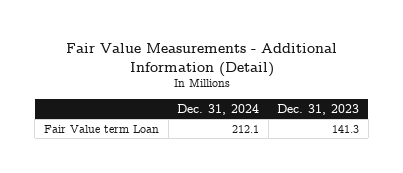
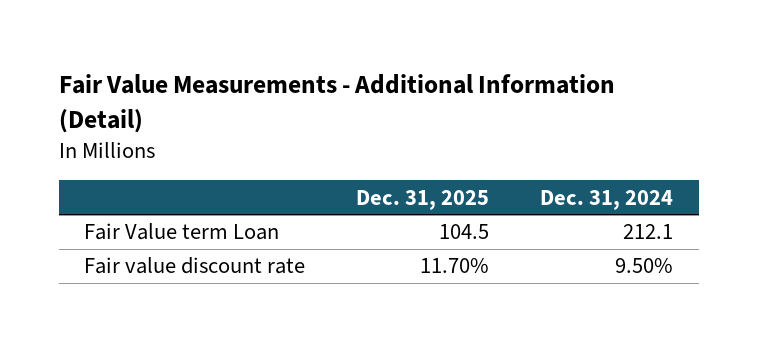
- | Dec. 31, 2024 | Dec. 31, 2023
+ | Dec. 31, 2025 | Dec. 31, 2024
+ Fair value discount rate | 11.70% | 9.50%

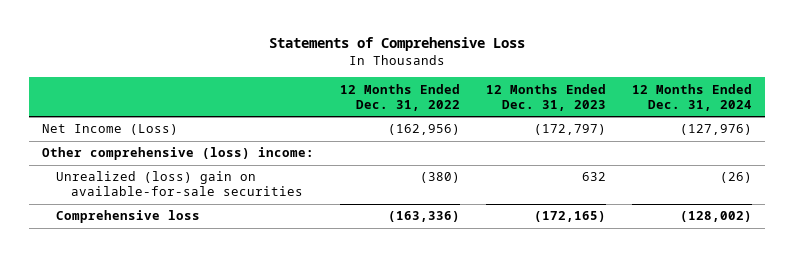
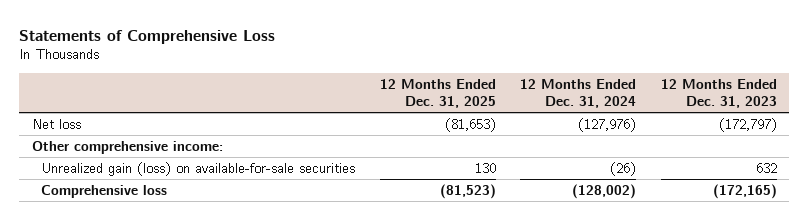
- | 12 Months Ended Dec. 31, 2022 | 12 Months Ended Dec. 31, 2023 | 12 Months Ended Dec. 31, 2024
+ | 12 Months Ended Dec. 31, 2025 | 12 Months Ended Dec. 31, 2024 | 12 Months Ended Dec. 31, 2023
- Net Income (Loss) | (162,956) | (172,797) | (127,976)
- Other comprehensive (loss) income:
- Unrealized (loss) gain on available-for-sale securities | (380) | 632 | (26)
+ Net loss | (81,653) | (127,976) | (172,797)
+ Other comprehensive income:
+ Unrealized gain (loss) on available-for-sale securities | 130 | (26) | 632

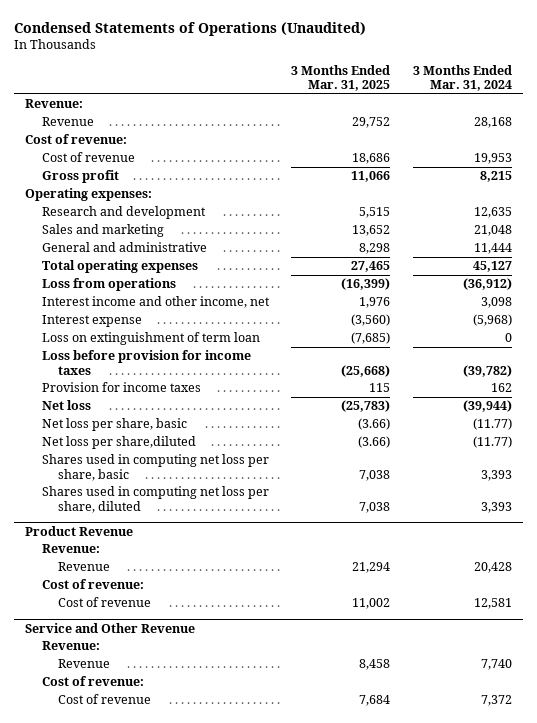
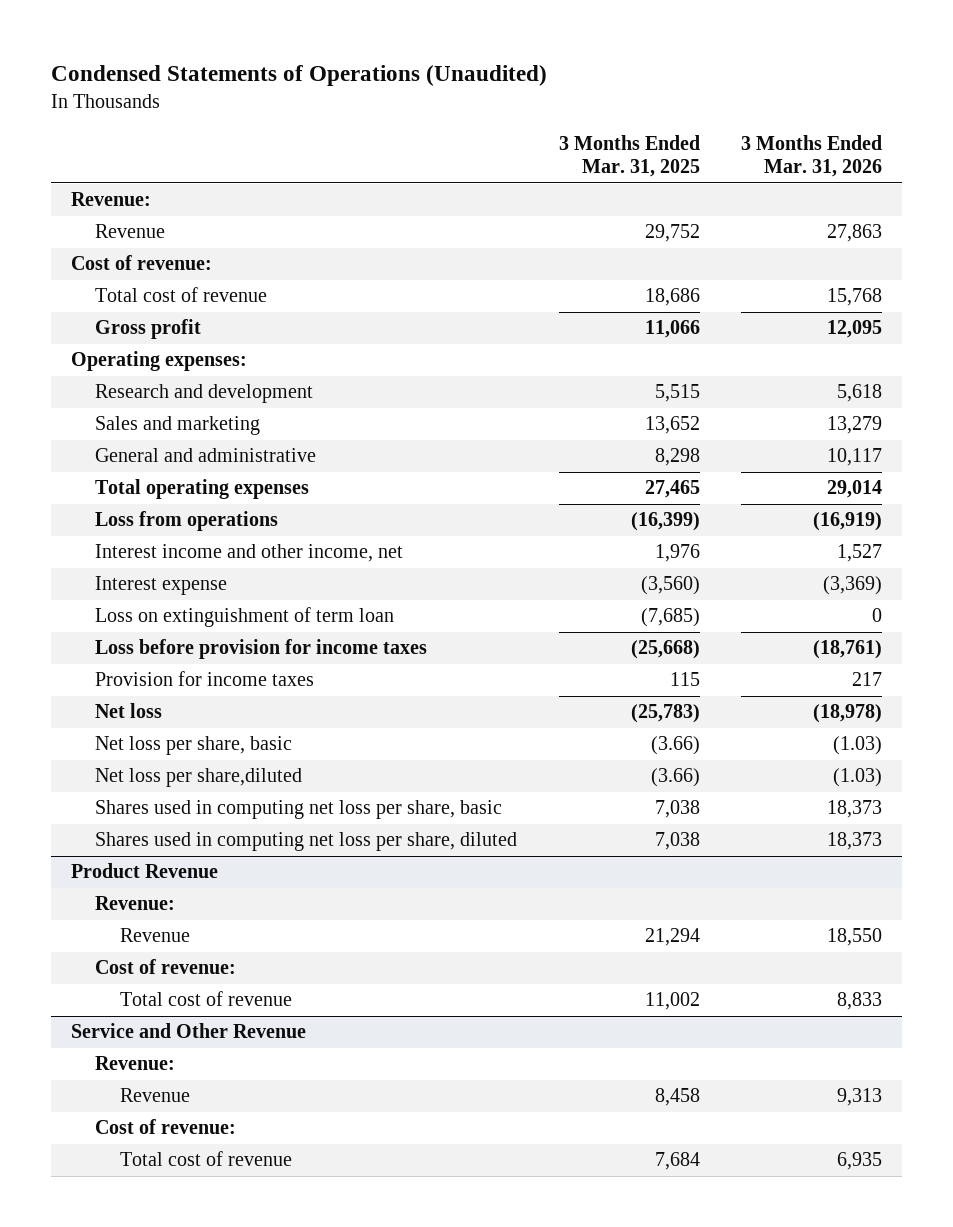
- | 3 Months Ended Mar. 31, 2025 | 3 Months Ended Mar. 31, 2024
+ | 3 Months Ended Mar. 31, 2025 | 3 Months Ended Mar. 31, 2026
- Cost of revenue | 18,686 | 19,953
+ Total cost of revenue | 18,686 | 15,768
@ Product Revenue
- Cost of revenue | 11,002 | 12,581
+ Total cost of revenue | 11,002 | 8,833
@ Service and Other Revenue
- Cost of revenue | 7,684 | 7,372
+ Total cost of revenue | 7,684 | 6,935

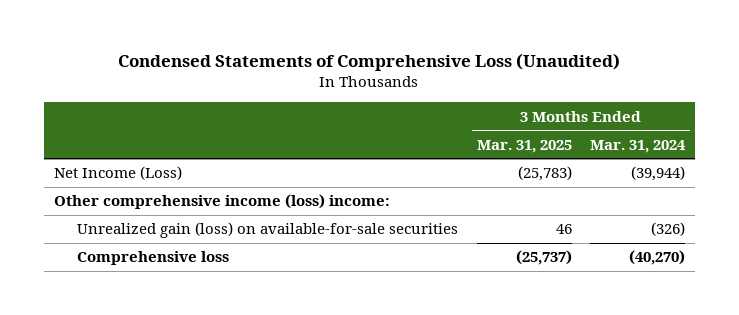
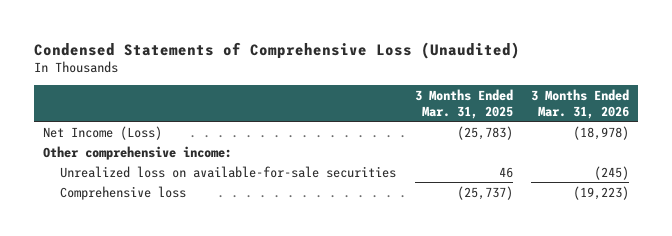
- | 3 Months Ended Mar. 31, 2025 | 3 Months Ended Mar. 31, 2024
+ | 3 Months Ended Mar. 31, 2025 | 3 Months Ended Mar. 31, 2026
- Other comprehensive income (loss) income:
- Unrealized gain (loss) on available-for-sale securities | 46 | (326)
+ Other comprehensive income:
+ Unrealized loss on available-for-sale securities | 46 | (245)

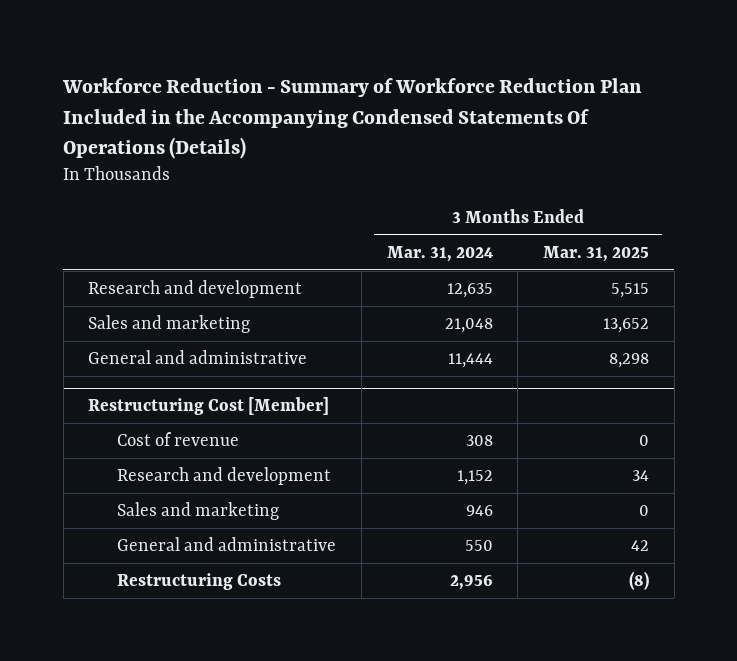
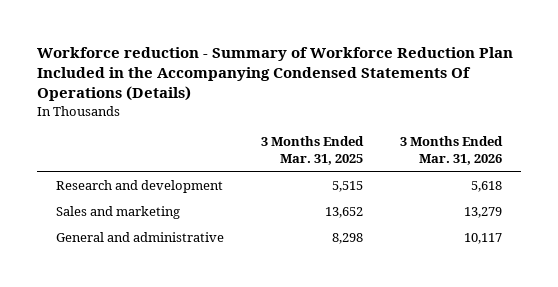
- Workforce Reduction - Summary of Workforce Reduction Plan Included in the Accompanying Condensed Statements Of Operations (Details)
+ Workforce reduction - Summary of Workforce Reduction Plan Included in the Accompanying Condensed Statements Of Operations (Details)
- | 3 Months Ended Mar. 31, 2024 | 3 Months Ended Mar. 31, 2025
+ | 3 Months Ended Mar. 31, 2025 | 3 Months Ended Mar. 31, 2026
- Restructuring Cost [Member]
- Cost of revenue | 308 | 0
- Research and development | 1,152 | 34
- Sales and marketing | 946 | 0
- General and administrative | 550 | 42
- Restructuring Costs | 2,956 | (8)

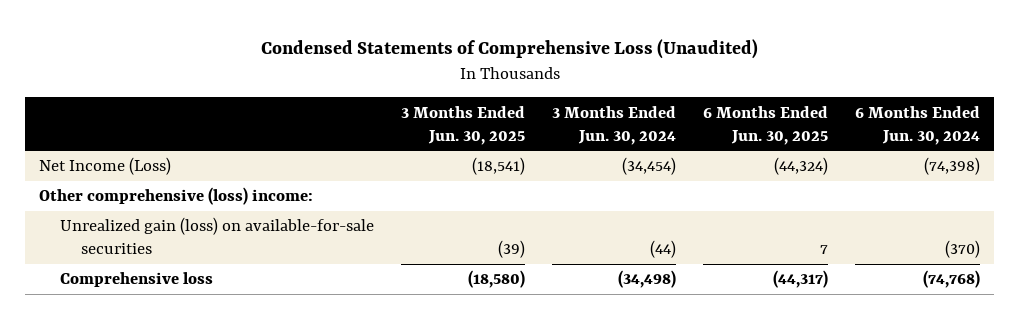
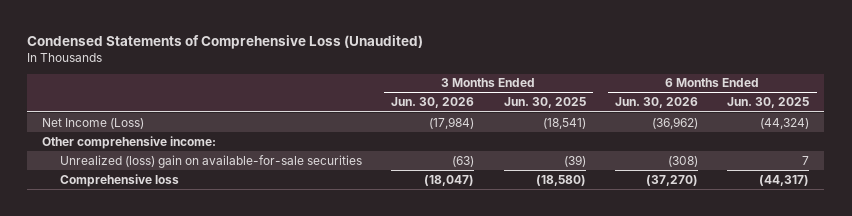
- | 3 Months Ended Jun. 30, 2025 | 3 Months Ended Jun. 30, 2024 | 6 Months Ended Jun. 30, 2025 | 6 Months Ended Jun. 30, 2024
+ | 3 Months Ended Jun. 30, 2026 | 3 Months Ended Jun. 30, 2025 | 6 Months Ended Jun. 30, 2026 | 6 Months Ended Jun. 30, 2025
- Other comprehensive (loss) income:
- Unrealized gain (loss) on available-for-sale securities | (39) | (44) | 7 | (370)
+ Other comprehensive income:
+ Unrealized (loss) gain on available-for-sale securities | (63) | (39) | (308) | 7

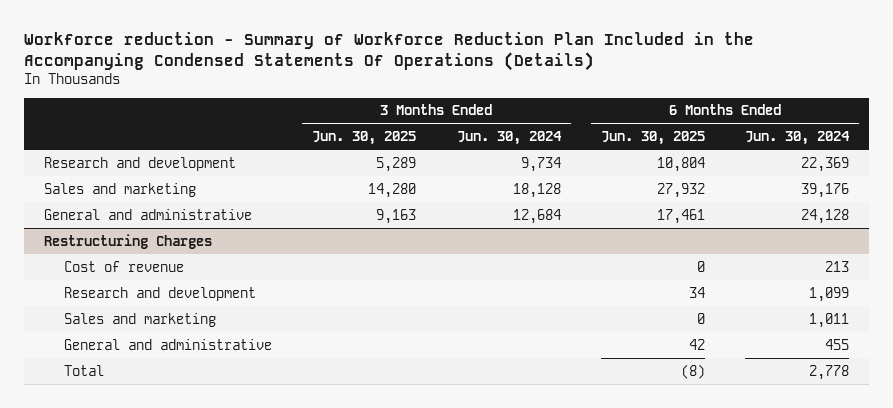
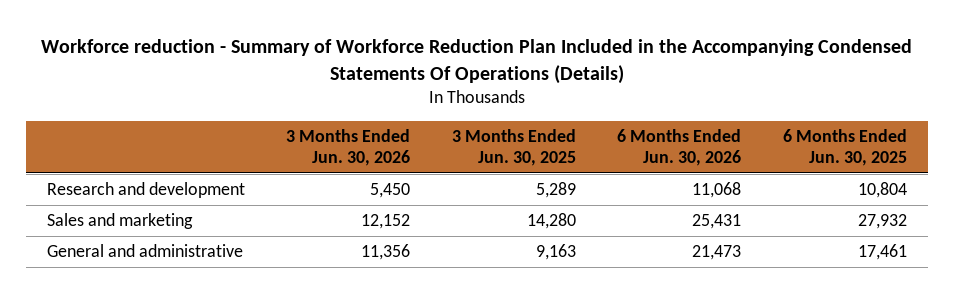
- | 3 Months Ended Jun. 30, 2025 | 3 Months Ended Jun. 30, 2024 | 6 Months Ended Jun. 30, 2025 | 6 Months Ended Jun. 30, 2024
+ | 3 Months Ended Jun. 30, 2026 | 3 Months Ended Jun. 30, 2025 | 6 Months Ended Jun. 30, 2026 | 6 Months Ended Jun. 30, 2025
- Restructuring Charges
- Cost of revenue | | | 0 | 213
- Research and development | | | 34 | 1,099
- Sales and marketing | | | 0 | 1,011
- General and administrative | | | 42 | 455
- Total | | | (8) | 2,778

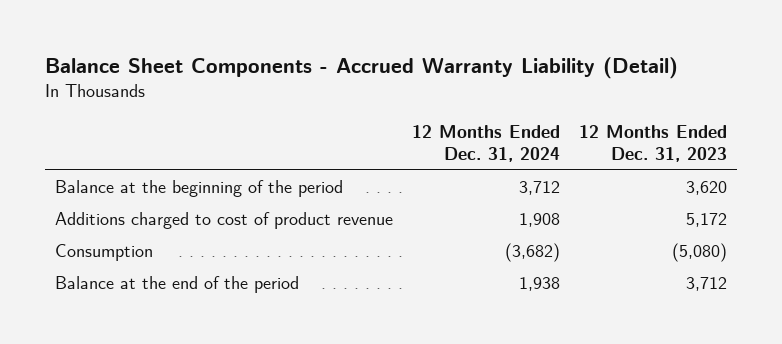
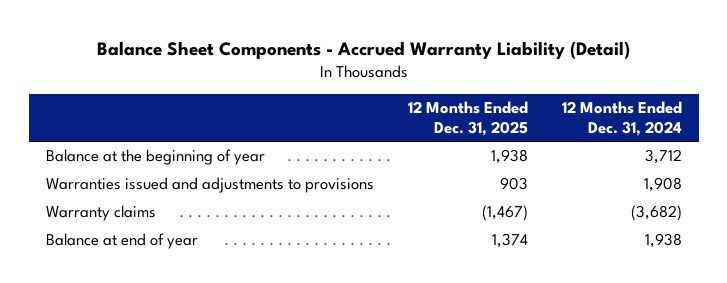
- | 12 Months Ended Dec. 31, 2024 | 12 Months Ended Dec. 31, 2023
+ | 12 Months Ended Dec. 31, 2025 | 12 Months Ended Dec. 31, 2024
- Balance at the beginning of the period | 3,712 | 3,620
- Additions charged to cost of product revenue | 1,908 | 5,172
- Consumption | (3,682) | (5,080)
- Balance at the end of the period | 1,938 | 3,712
+ Balance at the beginning of year | 1,938 | 3,712
+ Warranties issued and adjustments to provisions | 903 | 1,908
+ Warranty claims | (1,467) | (3,682)
+ Balance at end of year | 1,374 | 1,938

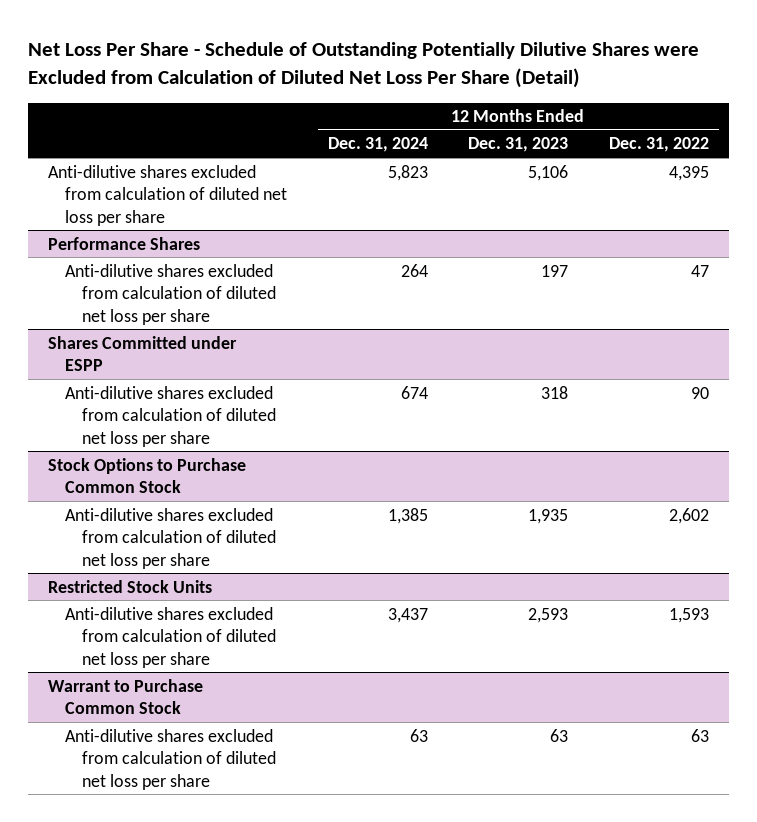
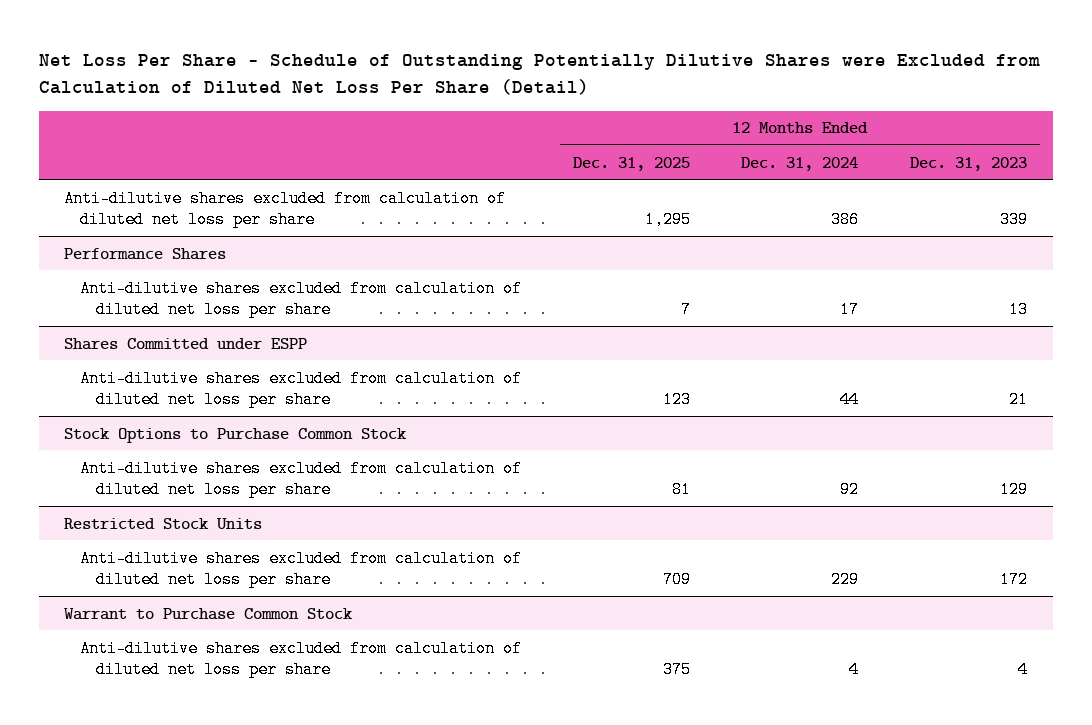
- | 12 Months Ended Dec. 31, 2024 | 12 Months Ended Dec. 31, 2023 | 12 Months Ended Dec. 31, 2022
+ | 12 Months Ended Dec. 31, 2025 | 12 Months Ended Dec. 31, 2024 | 12 Months Ended Dec. 31, 2023
- Anti-dilutive shares excluded from calculation of diluted net loss per share | 5,823 | 5,106 | 4,395
+ Anti-dilutive shares excluded from calculation of diluted net loss per share | 1,295 | 386 | 339
@ Performance Shares
- Anti-dilutive shares excluded from calculation of diluted net loss per share | 264 | 197 | 47
+ Anti-dilutive shares excluded from calculation of diluted net loss per share | 7 | 17 | 13
@ Shares Committed under ESPP
- Anti-dilutive shares excluded from calculation of diluted net loss per share | 674 | 318 | 90
+ Anti-dilutive shares excluded from calculation of diluted net loss per share | 123 | 44 | 21
@ Stock Options to Purchase Common Stock
- Anti-dilutive shares excluded from calculation of diluted net loss per share | 1,385 | 1,935 | 2,602
+ Anti-dilutive shares excluded from calculation of diluted net loss per share | 81 | 92 | 129
@ Restricted Stock Units
- Anti-dilutive shares excluded from calculation of diluted net loss per share | 3,437 | 2,593 | 1,593
+ Anti-dilutive shares excluded from calculation of diluted net loss per share | 709 | 229 | 172
@ Warrant to Purchase Common Stock
- Anti-dilutive shares excluded from calculation of diluted net loss per share | 63 | 63 | 63
+ Anti-dilutive shares excluded from calculation of diluted net loss per share | 375 | 4 | 4

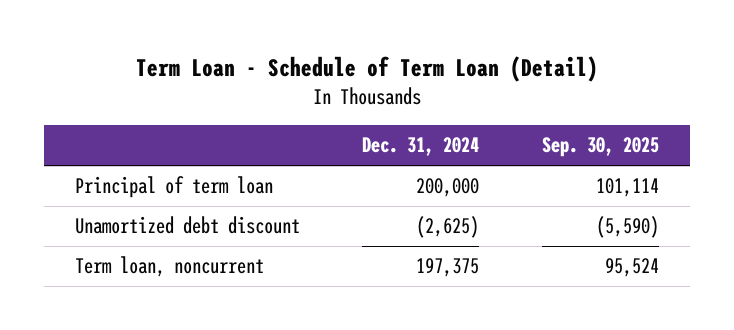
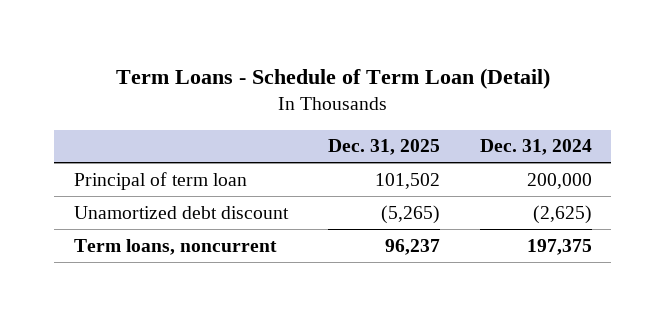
- Term Loan - Schedule of Term Loan (Detail)
+ Term Loans - Schedule of Term Loan (Detail)
- | Dec. 31, 2024 | Sep. 30, 2025
+ | Dec. 31, 2025 | Dec. 31, 2024
- Term loan, noncurrent | 197,375 | 95,524
+ Term loans, noncurrent | 96,237 | 197,375

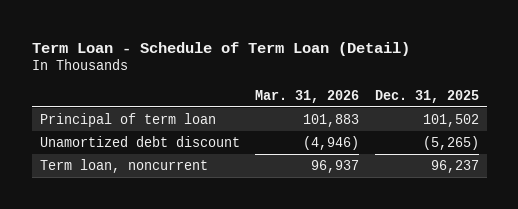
- Term Loans - Schedule of Term Loan (Detail)
+ Term Loan - Schedule of Term Loan (Detail)
- | Dec. 31, 2025 | Dec. 31, 2024
+ | Mar. 31, 2026 | Dec. 31, 2025
- Term loans, noncurrent | 96,237 | 197,375
+ Term loan, noncurrent | 96,937 | 96,237

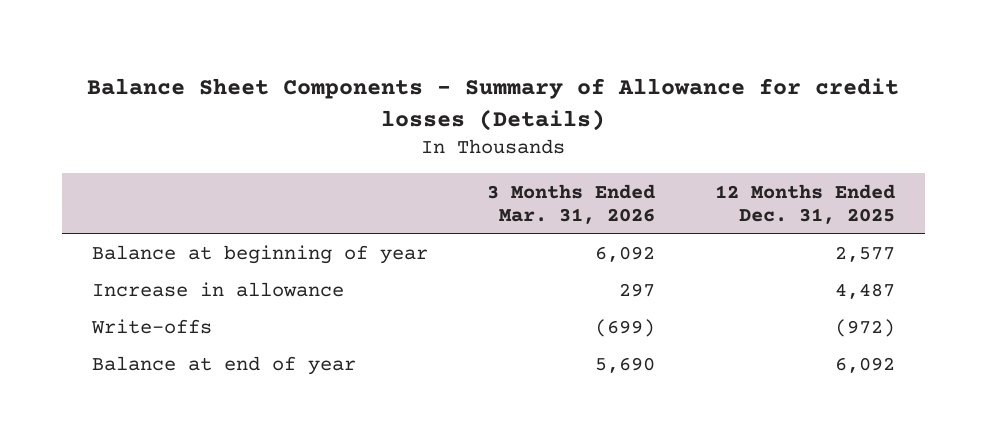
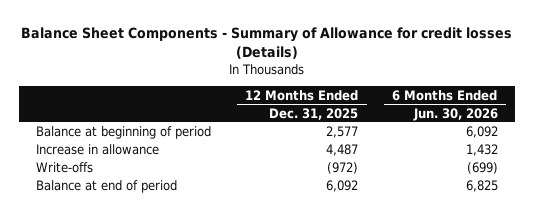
- | 3 Months Ended Mar. 31, 2026 | 12 Months Ended Dec. 31, 2025
+ | 12 Months Ended Dec. 31, 2025 | 6 Months Ended Jun. 30, 2026
- Balance at beginning of year | 6,092 | 2,577
+ Balance at beginning of period | 2,577 | 6,092
- Balance at end of year | 5,690 | 6,092
+ Balance at end of period | 6,092 | 6,825

